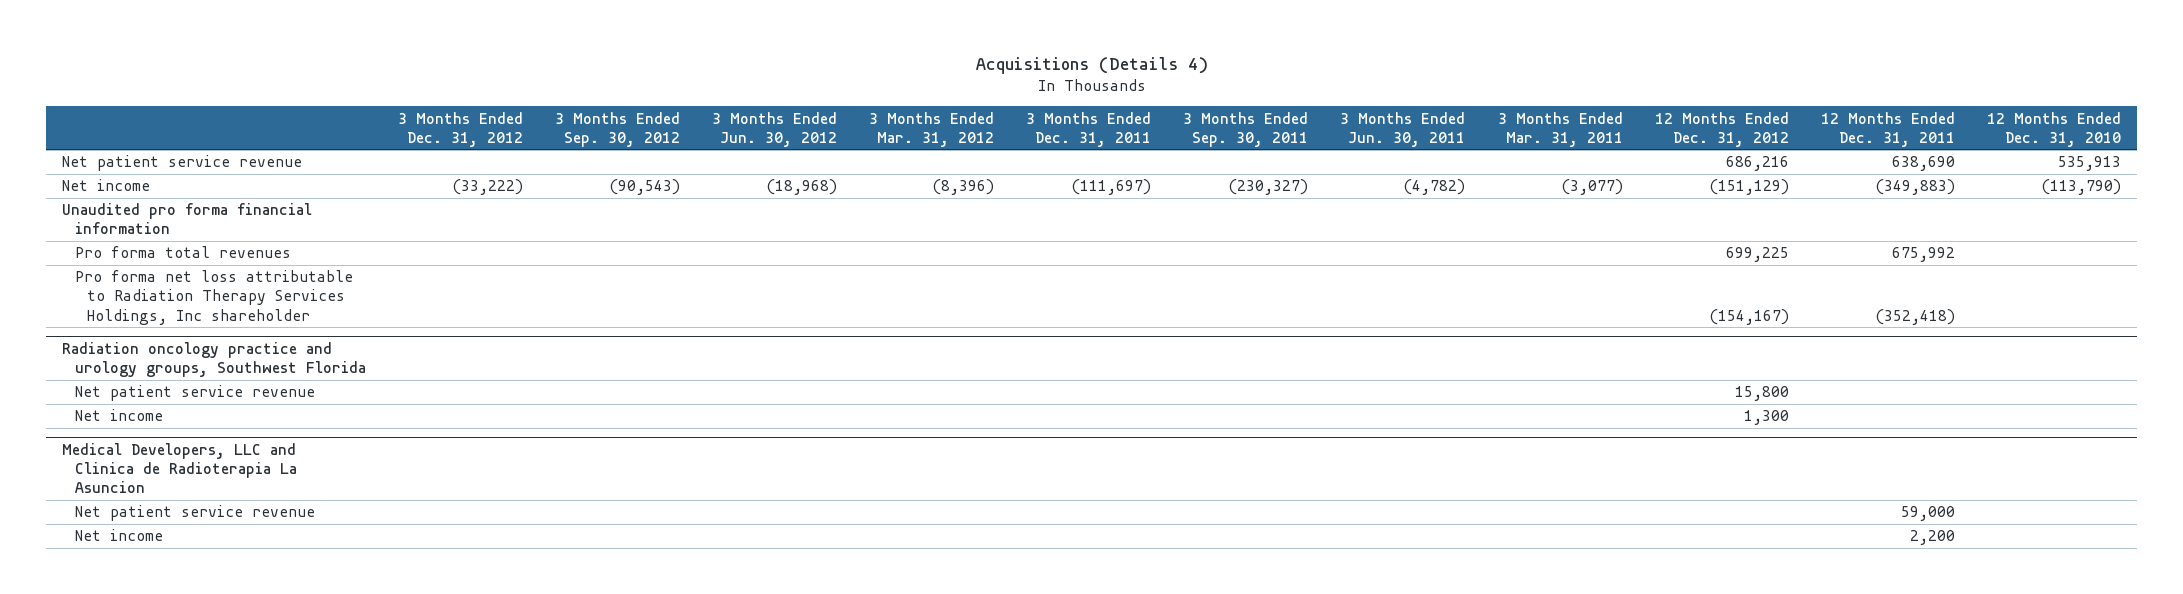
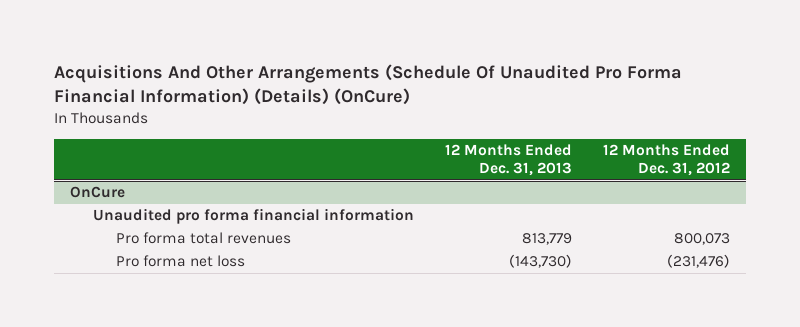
- Acquisitions (Details 4)
+ Acquisitions And Other Arrangements (Schedule Of Unaudited Pro Forma Financial Information) (Details) (OnCure)
- | 3 Months Ended Dec. 31, 2012 | 3 Months Ended Sep. 30, 2012 | 3 Months Ended Jun. 30, 2012 | 3 Months Ended Mar. 31, 2012 | 3 Months Ended Dec. 31, 2011 | 3 Months Ended Sep. 30, 2011 | 3 Months Ended Jun. 30, 2011 | 3 Months Ended Mar. 31, 2011 | 12 Months Ended Dec. 31, 2012 | 12 Months Ended Dec. 31, 2011 | 12 Months Ended Dec. 31, 2010
+ | 12 Months Ended Dec. 31, 2013 | 12 Months Ended Dec. 31, 2012
- Net patient service revenue | | | | | | | | | 686,216 | 638,690 | 535,913
- Net income | (33,222) | (90,543) | (18,968) | (8,396) | (111,697) | (230,327) | (4,782) | (3,077) | (151,129) | (349,883) | (113,790)
+ OnCure
- Pro forma total revenues | | | | | | | | | 699,225 | 675,992 |
- Pro forma net loss attributable to Radiation Therapy Services Holdings, Inc shareholder | | | | | | | | | (154,167) | (352,418) |
- Radiation oncology practice and urology groups, Southwest Florida
- Net patient service revenue | | | | | | | | | 15,800 | |
- Net income | | | | | | | | | 1,300 | |
- Medical Developers, LLC and Clinica de Radioterapia La Asuncion
- Net patient service revenue | | | | | | | | | | 59,000 |
- Net income | | | | | | | | | | 2,200 |
+ Pro forma total revenues | 813,779 | 800,073
+ Pro forma net loss | (143,730) | (231,476)

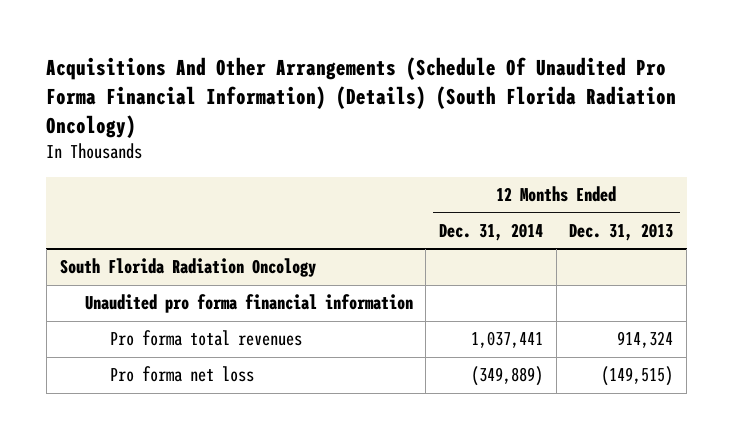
- Acquisitions And Other Arrangements (Schedule Of Unaudited Pro Forma Financial Information) (Details) (OnCure)
+ Acquisitions And Other Arrangements (Schedule Of Unaudited Pro Forma Financial Information) (Details) (South Florida Radiation Oncology)
- | 12 Months Ended Dec. 31, 2013 | 12 Months Ended Dec. 31, 2012
+ | 12 Months Ended Dec. 31, 2014 | 12 Months Ended Dec. 31, 2013
- OnCure
+ South Florida Radiation Oncology
- Pro forma total revenues | 813,779 | 800,073
- Pro forma net loss | (143,730) | (231,476)
+ Pro forma total revenues | 1,037,441 | 914,324
+ Pro forma net loss | (349,889) | (149,515)

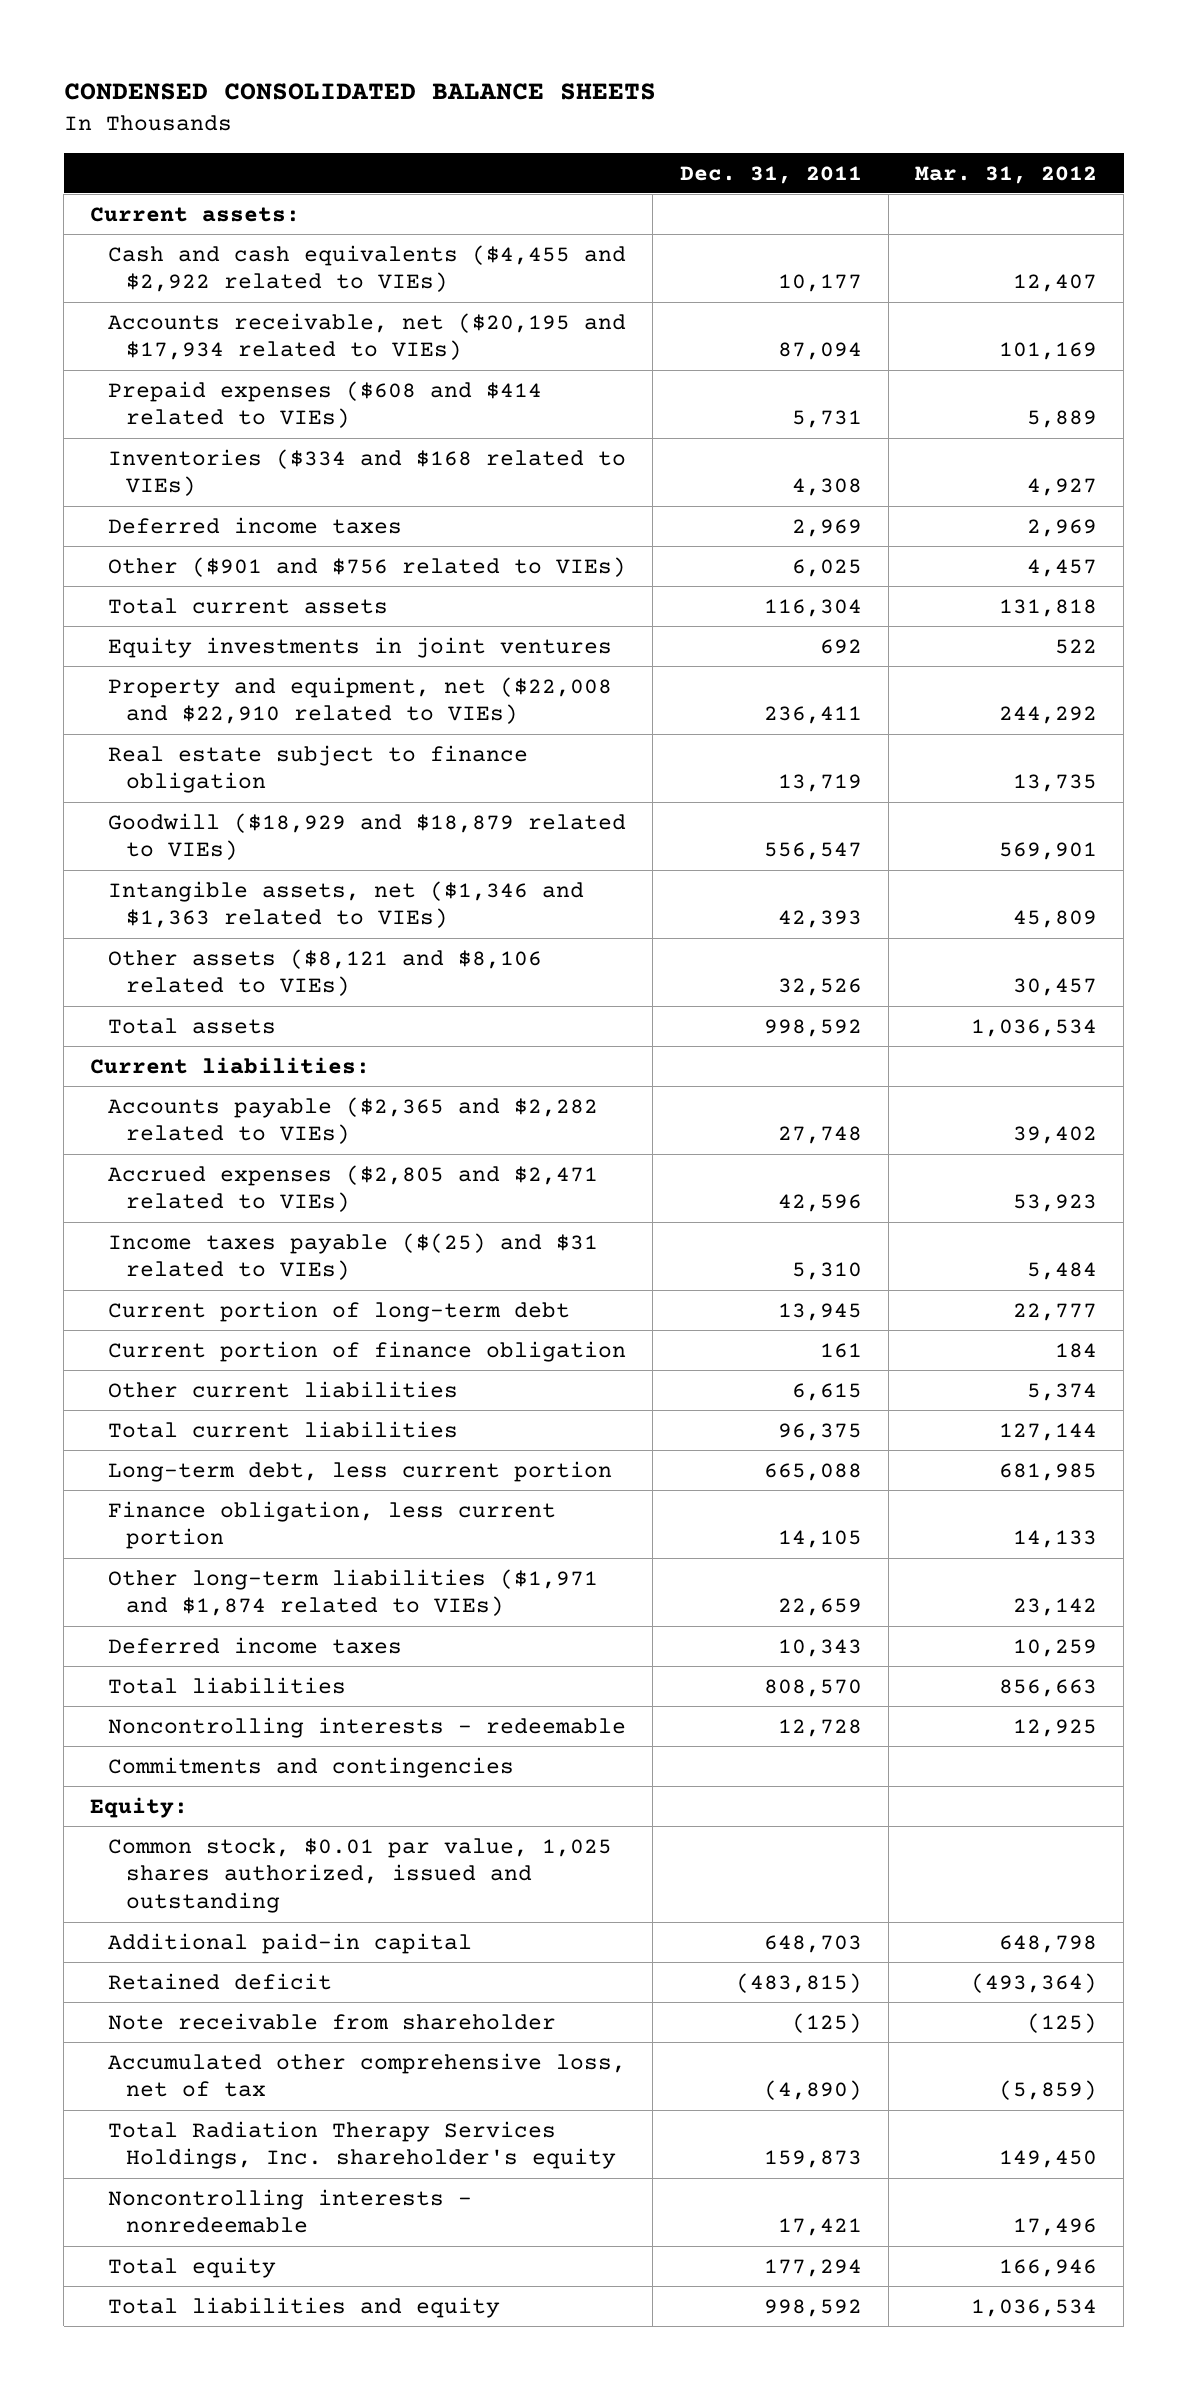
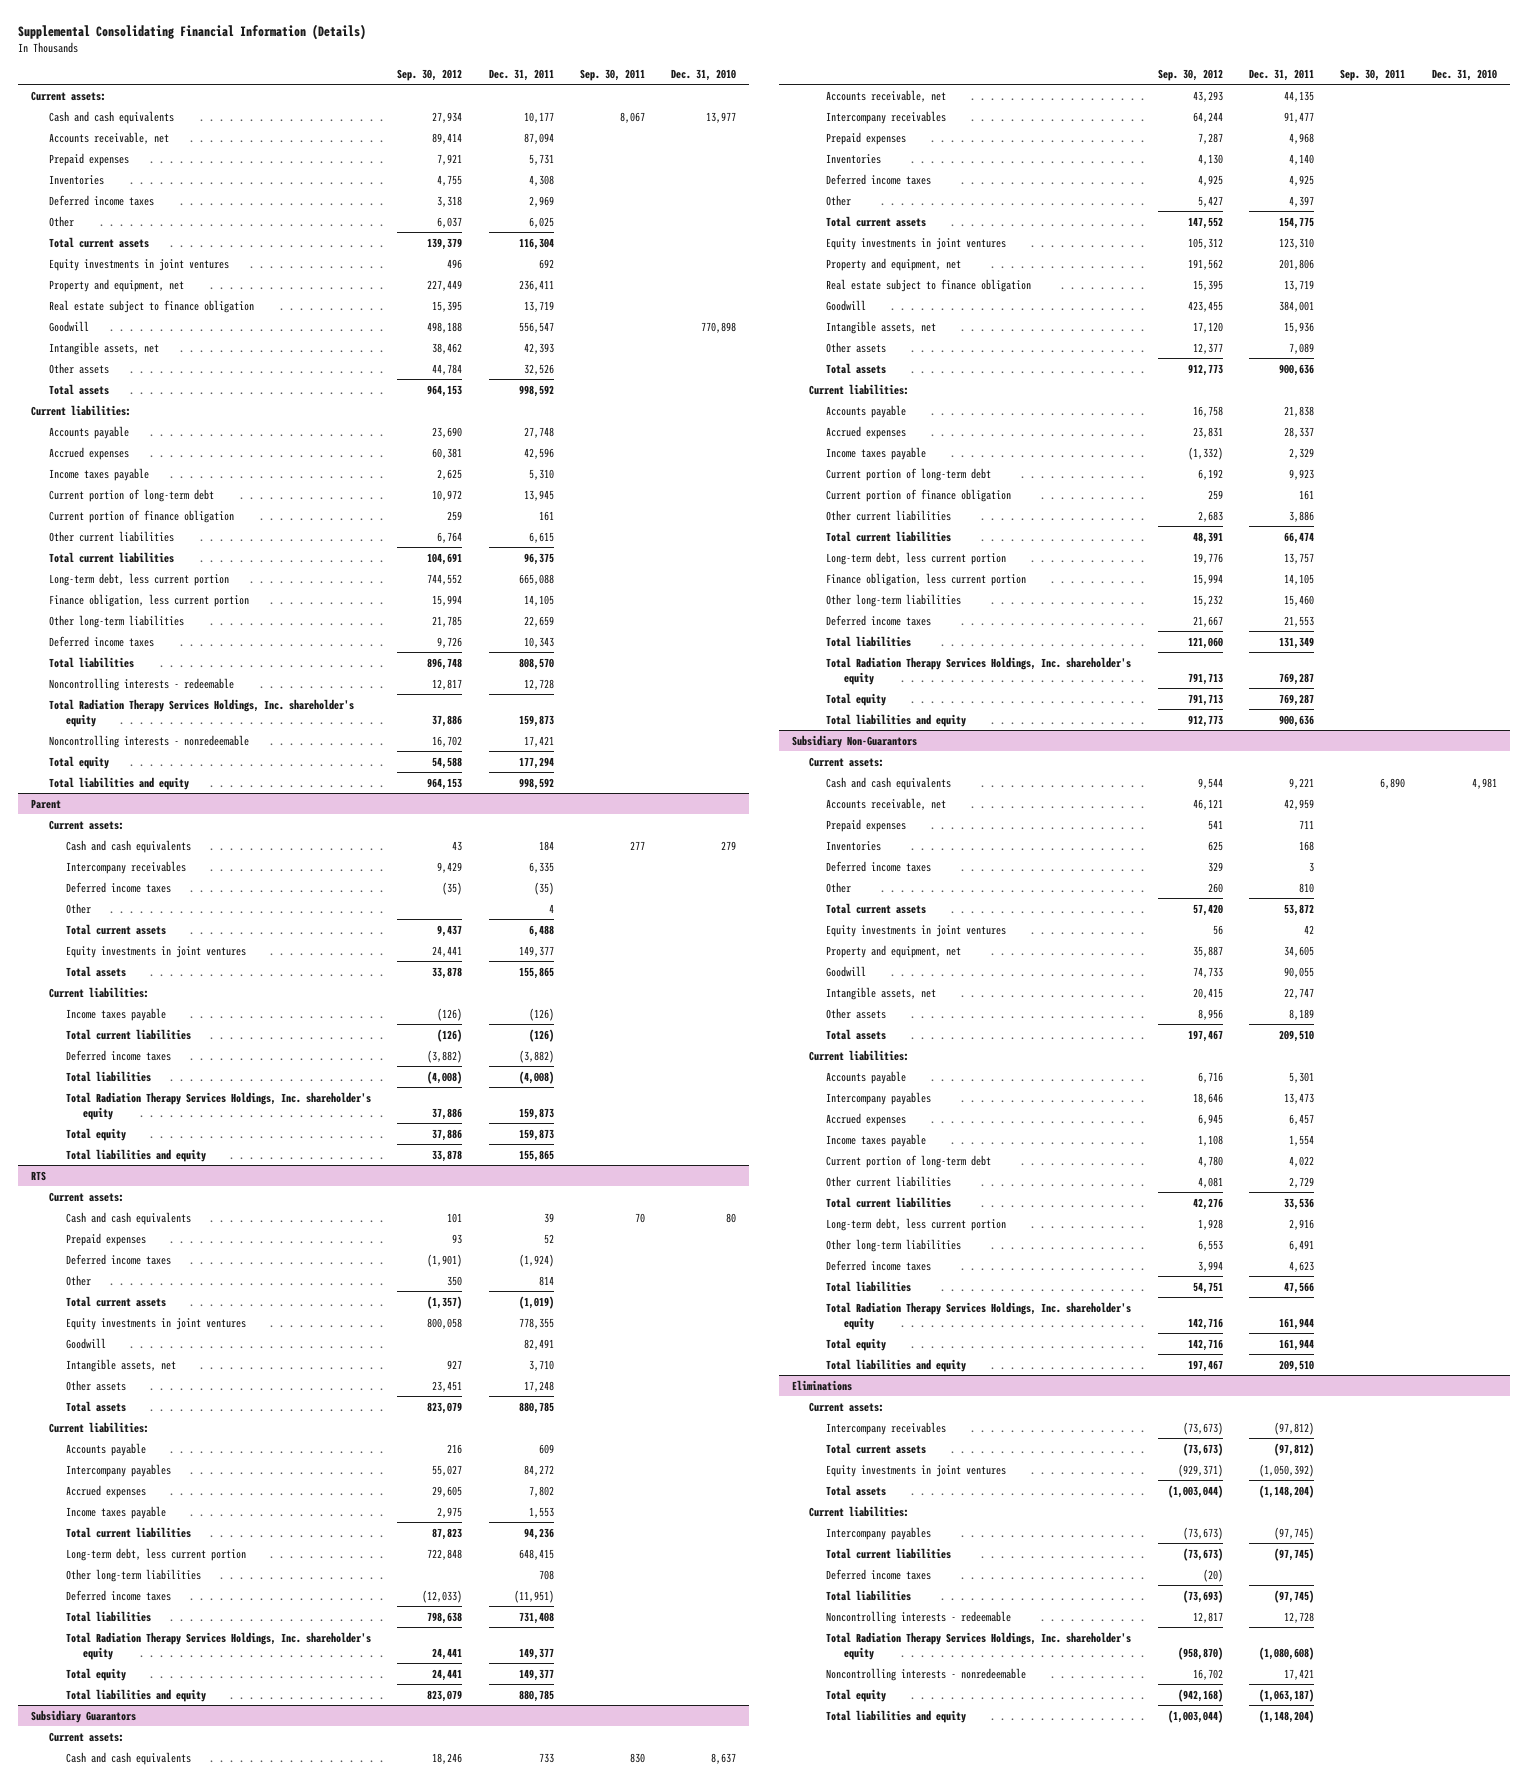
- CONDENSED CONSOLIDATED BALANCE SHEETS
+ Supplemental Consolidating Financial Information (Details)
- | Dec. 31, 2011 | Mar. 31, 2012
+ | Sep. 30, 2012 | Dec. 31, 2011 | Sep. 30, 2011 | Dec. 31, 2010
- Cash and cash equivalents ($4,455 and $2,922 related to VIEs) | 10,177 | 12,407
- Accounts receivable, net ($20,195 and $17,934 related to VIEs) | 87,094 | 101,169
- Prepaid expenses ($608 and $414 related to VIEs) | 5,731 | 5,889
- Inventories ($334 and $168 related to VIEs) | 4,308 | 4,927
+ Cash and cash equivalents | 27,934 | 10,177 | 8,067 | 13,977
+ Accounts receivable, net | 89,414 | 87,094 | |
+ Prepaid expenses | 7,921 | 5,731 | |
+ Inventories | 4,755 | 4,308 | |
- Other ($901 and $756 related to VIEs) | 6,025 | 4,457
+ Other | 6,037 | 6,025 | |
- Property and equipment, net ($22,008 and $22,910 related to VIEs) | 236,411 | 244,292
+ Property and equipment, net | 227,449 | 236,411 | |
- Goodwill ($18,929 and $18,879 related to VIEs) | 556,547 | 569,901
- Intangible assets, net ($1,346 and $1,363 related to VIEs) | 42,393 | 45,809
- Other assets ($8,121 and $8,106 related to VIEs) | 32,526 | 30,457
+ Goodwill | 498,188 | 556,547 | | 770,898
+ Intangible assets, net | 38,462 | 42,393 | |
+ Other assets | 44,784 | 32,526 | |
- Accounts payable ($2,365 and $2,282 related to VIEs) | 27,748 | 39,402
- Accrued expenses ($2,805 and $2,471 related to VIEs) | 42,596 | 53,923
- Income taxes payable ($(25) and $31 related to VIEs) | 5,310 | 5,484
+ Accounts payable | 23,690 | 27,748 | |
+ Accrued expenses | 60,381 | 42,596 | |
+ Income taxes payable | 2,625 | 5,310 | |
- Other long-term liabilities ($1,971 and $1,874 related to VIEs) | 22,659 | 23,142
+ Other long-term liabilities | 21,785 | 22,659 | |
- Commitments and contingencies
- Equity:
- Common stock, $0.01 par value, 1,025 shares authorized, issued and outstanding
- Additional paid-in capital | 648,703 | 648,798
- Retained deficit | (483,815) | (493,364)
- Note receivable from shareholder | (125) | (125)
- Accumulated other comprehensive loss, net of tax | (4,890) | (5,859)
+ Parent
+ Current assets:
+ Cash and cash equivalents | 43 | 184 | 277 | 279
+ Intercompany receivables | 9,429 | 6,335 | |
+ Deferred income taxes | (35) | (35) | |
+ Other | | 4 | |
+ Total current assets | 9,437 | 6,488 | |
+ Equity investments in joint ventures | 24,441 | 149,377 | |
+ Total assets | 33,878 | 155,865 | |
+ Current liabilities:
+ Income taxes payable | (126) | (126) | |
+ Total current liabilities | (126) | (126) | |
+ Deferred income taxes | (3,882) | (3,882) | |
+ Total liabilities | (4,008) | (4,008) | |
+ Total Radiation Therapy Services Holdings, Inc. shareholder's equity | 37,886 | 159,873 | |
+ Total equity | 37,886 | 159,873 | |
+ Total liabilities and equity | 33,878 | 155,865 | |
+ RTS
+ Current assets:
+ Cash and cash equivalents | 101 | 39 | 70 | 80
+ Prepaid expenses | 93 | 52 | |
+ Deferred income taxes | (1,901) | (1,924) | |
+ Other | 350 | 814 | |
+ Total current assets | (1,357) | (1,019) | |
+ Equity investments in joint ventures | 800,058 | 778,355 | |
+ Goodwill | | 82,491 | |
+ Intangible assets, net | 927 | 3,710 | |
+ Other assets | 23,451 | 17,248 | |
+ Total assets | 823,079 | 880,785 | |
+ Current liabilities:
+ Accounts payable | 216 | 609 | |
+ Intercompany payables | 55,027 | 84,272 | |
+ Accrued expenses | 29,605 | 7,802 | |
+ Income taxes payable | 2,975 | 1,553 | |
+ Total current liabilities | 87,823 | 94,236 | |
+ Long-term debt, less current portion | 722,848 | 648,415 | |
+ Other long-term liabilities | | 708 | |
+ Deferred income taxes | (12,033) | (11,951) | |
+ Total liabilities | 798,638 | 731,408 | |
+ Total Radiation Therapy Services Holdings, Inc. shareholder's equity | 24,441 | 149,377 | |
+ Total equity | 24,441 | 149,377 | |
+ Total liabilities and equity | 823,079 | 880,785 | |
+ Subsidiary Guarantors
+ Current assets:
+ Cash and cash equivalents | 18,246 | 733 | 830 | 8,637
+ Accounts receivable, net | 43,293 | 44,135 | |
+ Intercompany receivables | 64,244 | 91,477 | |
+ Prepaid expenses | 7,287 | 4,968 | |
+ Inventories | 4,130 | 4,140 | |
+ Deferred income taxes | 4,925 | 4,925 | |
+ Other | 5,427 | 4,397 | |
+ Total current assets | 147,552 | 154,775 | |
+ Equity investments in joint ventures | 105,312 | 123,310 | |
+ Property and equipment, net | 191,562 | 201,806 | |
+ Real estate subject to finance obligation | 15,395 | 13,719 | |
+ Goodwill | 423,455 | 384,001 | |
+ Intangible assets, net | 17,120 | 15,936 | |
+ Other assets | 12,377 | 7,089 | |
+ Total assets | 912,773 | 900,636 | |
+ Current liabilities:
+ Accounts payable | 16,758 | 21,838 | |
+ Accrued expenses | 23,831 | 28,337 | |
+ Income taxes payable | (1,332) | 2,329 | |
+ Current portion of long-term debt | 6,192 | 9,923 | |
+ Current portion of finance obligation | 259 | 161 | |
+ Other current liabilities | 2,683 | 3,886 | |
+ Total current liabilities | 48,391 | 66,474 | |
+ Long-term debt, less current portion | 19,776 | 13,757 | |
+ Finance obligation, less current portion | 15,994 | 14,105 | |
+ Other long-term liabilities | 15,232 | 15,460 | |
+ Deferred income taxes | 21,667 | 21,553 | |
+ Total liabilities | 121,060 | 131,349 | |
+ Total Radiation Therapy Services Holdings, Inc. shareholder's equity | 791,713 | 769,287 | |
+ Total equity | 791,713 | 769,287 | |
+ Total liabilities and equity | 912,773 | 900,636 | |
+ Subsidiary Non-Guarantors
+ Current assets:
+ Cash and cash equivalents | 9,544 | 9,221 | 6,890 | 4,981
+ Accounts receivable, net | 46,121 | 42,959 | |
+ Prepaid expenses | 541 | 711 | |
+ Inventories | 625 | 168 | |
+ Deferred income taxes | 329 | 3 | |
+ Other | 260 | 810 | |
+ Total current assets | 57,420 | 53,872 | |
+ Equity investments in joint ventures | 56 | 42 | |
+ Property and equipment, net | 35,887 | 34,605 | |
+ Goodwill | 74,733 | 90,055 | |
+ Intangible assets, net | 20,415 | 22,747 | |
+ Other assets | 8,956 | 8,189 | |
+ Total assets | 197,467 | 209,510 | |
+ Current liabilities:
+ Accounts payable | 6,716 | 5,301 | |
+ Intercompany payables | 18,646 | 13,473 | |
+ Accrued expenses | 6,945 | 6,457 | |
+ Income taxes payable | 1,108 | 1,554 | |
+ Current portion of long-term debt | 4,780 | 4,022 | |
+ Other current liabilities | 4,081 | 2,729 | |
+ Total current liabilities | 42,276 | 33,536 | |
+ Long-term debt, less current portion | 1,928 | 2,916 | |
+ Other long-term liabilities | 6,553 | 6,491 | |
+ Deferred income taxes | 3,994 | 4,623 | |
+ Total liabilities | 54,751 | 47,566 | |
+ Total Radiation Therapy Services Holdings, Inc. shareholder's equity | 142,716 | 161,944 | |
+ Total equity | 142,716 | 161,944 | |
+ Total liabilities and equity | 197,467 | 209,510 | |
+ Eliminations
+ Current assets:
+ Intercompany receivables | (73,673) | (97,812) | |
+ Total current assets | (73,673) | (97,812) | |
+ Equity investments in joint ventures | (929,371) | (1,050,392) | |
+ Total assets | (1,003,044) | (1,148,204) | |
+ Current liabilities:
+ Intercompany payables | (73,673) | (97,745) | |
+ Total current liabilities | (73,673) | (97,745) | |
+ Deferred income taxes | (20) | | |
+ Total liabilities | (73,693) | (97,745) | |
+ Noncontrolling interests - redeemable | 12,817 | 12,728 | |
+ Total Radiation Therapy Services Holdings, Inc. shareholder's equity | (958,870) | (1,080,608) | |
+ Noncontrolling interests - nonredeemable | 16,702 | 17,421 | |
+ Total equity | (942,168) | (1,063,187) | |
+ Total liabilities and equity | (1,003,044) | (1,148,204) | |

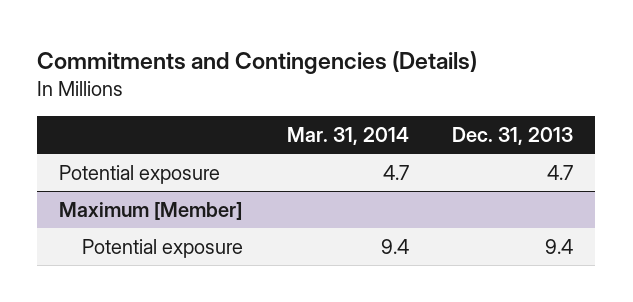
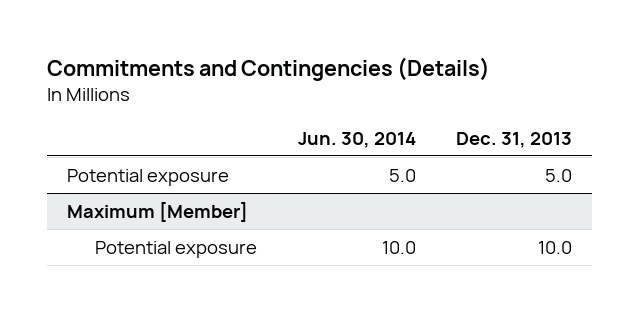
- | Mar. 31, 2014 | Dec. 31, 2013
+ | Jun. 30, 2014 | Dec. 31, 2013
- Potential exposure | 4.7 | 4.7
+ Potential exposure | 5.0 | 5.0
@ Maximum [Member]
- Potential exposure | 9.4 | 9.4
+ Potential exposure | 10.0 | 10.0

